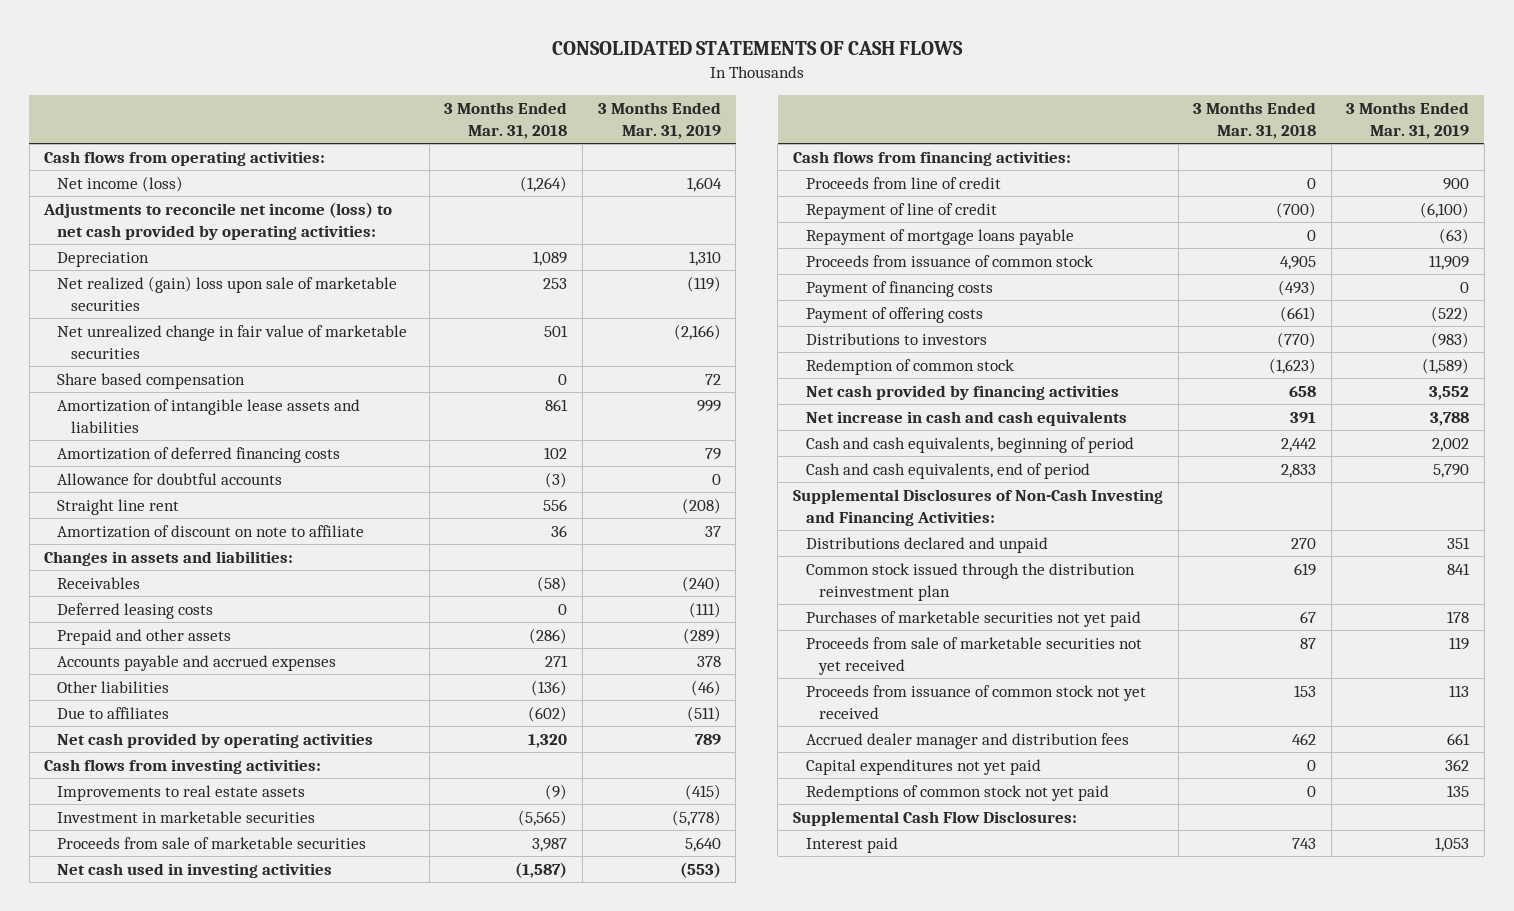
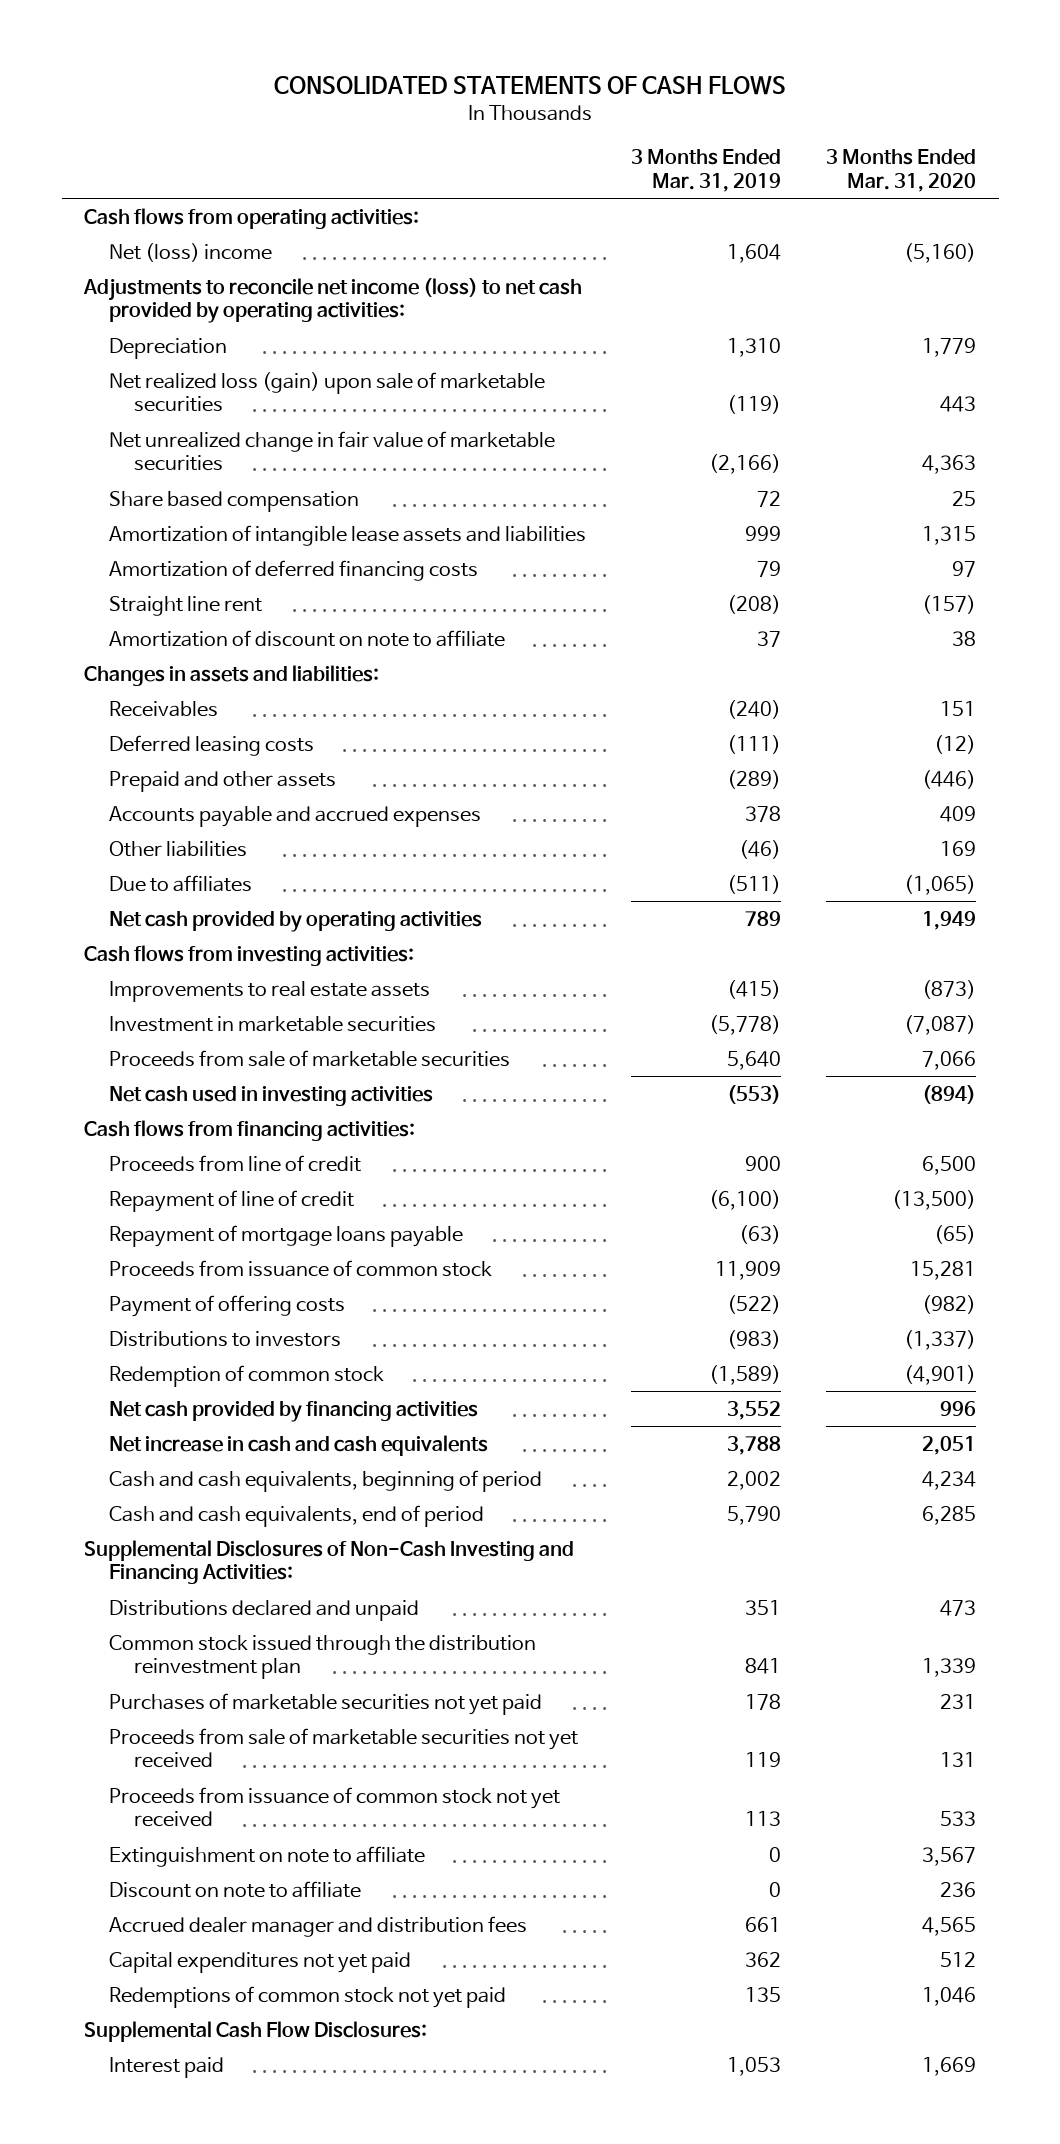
- | 3 Months Ended Mar. 31, 2018 | 3 Months Ended Mar. 31, 2019
+ | 3 Months Ended Mar. 31, 2019 | 3 Months Ended Mar. 31, 2020
- Net income (loss) | (1,264) | 1,604
+ Net (loss) income | 1,604 | (5,160)
- Net realized (gain) loss upon sale of marketable securities | 253 | (119)
+ Net realized loss (gain) upon sale of marketable securities | (119) | 443
- Allowance for doubtful accounts | (3) | 0
- Payment of financing costs | (493) | 0
+ Extinguishment on note to affiliate | 0 | 3,567
+ Discount on note to affiliate | 0 | 236

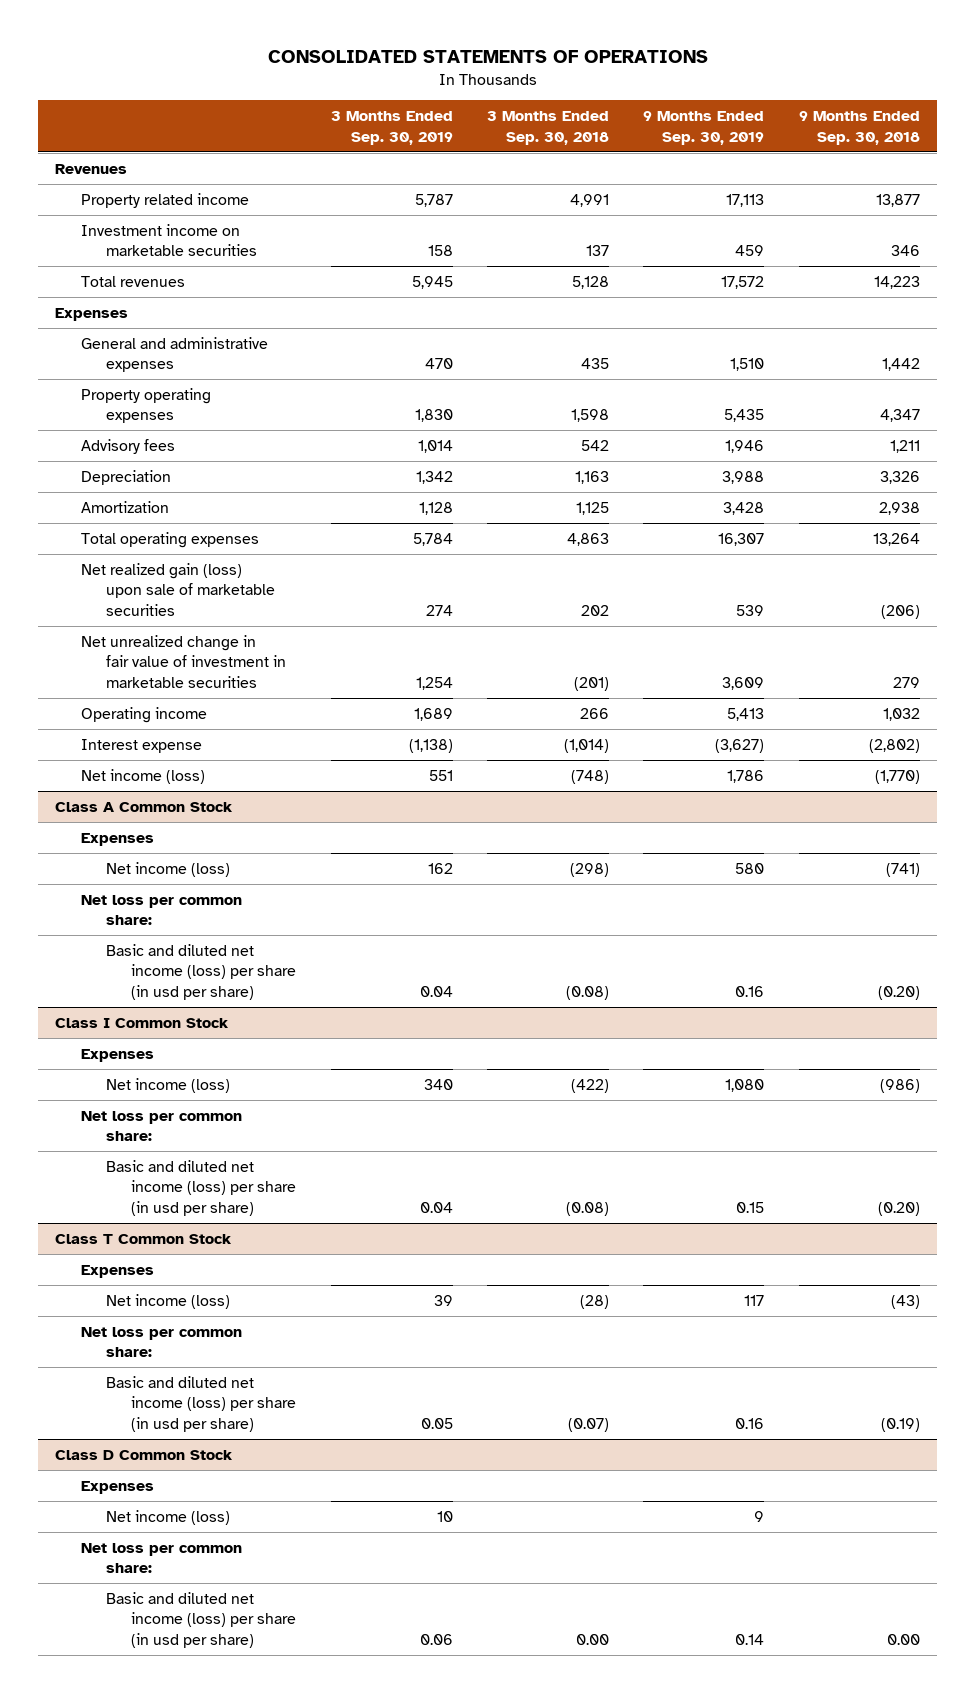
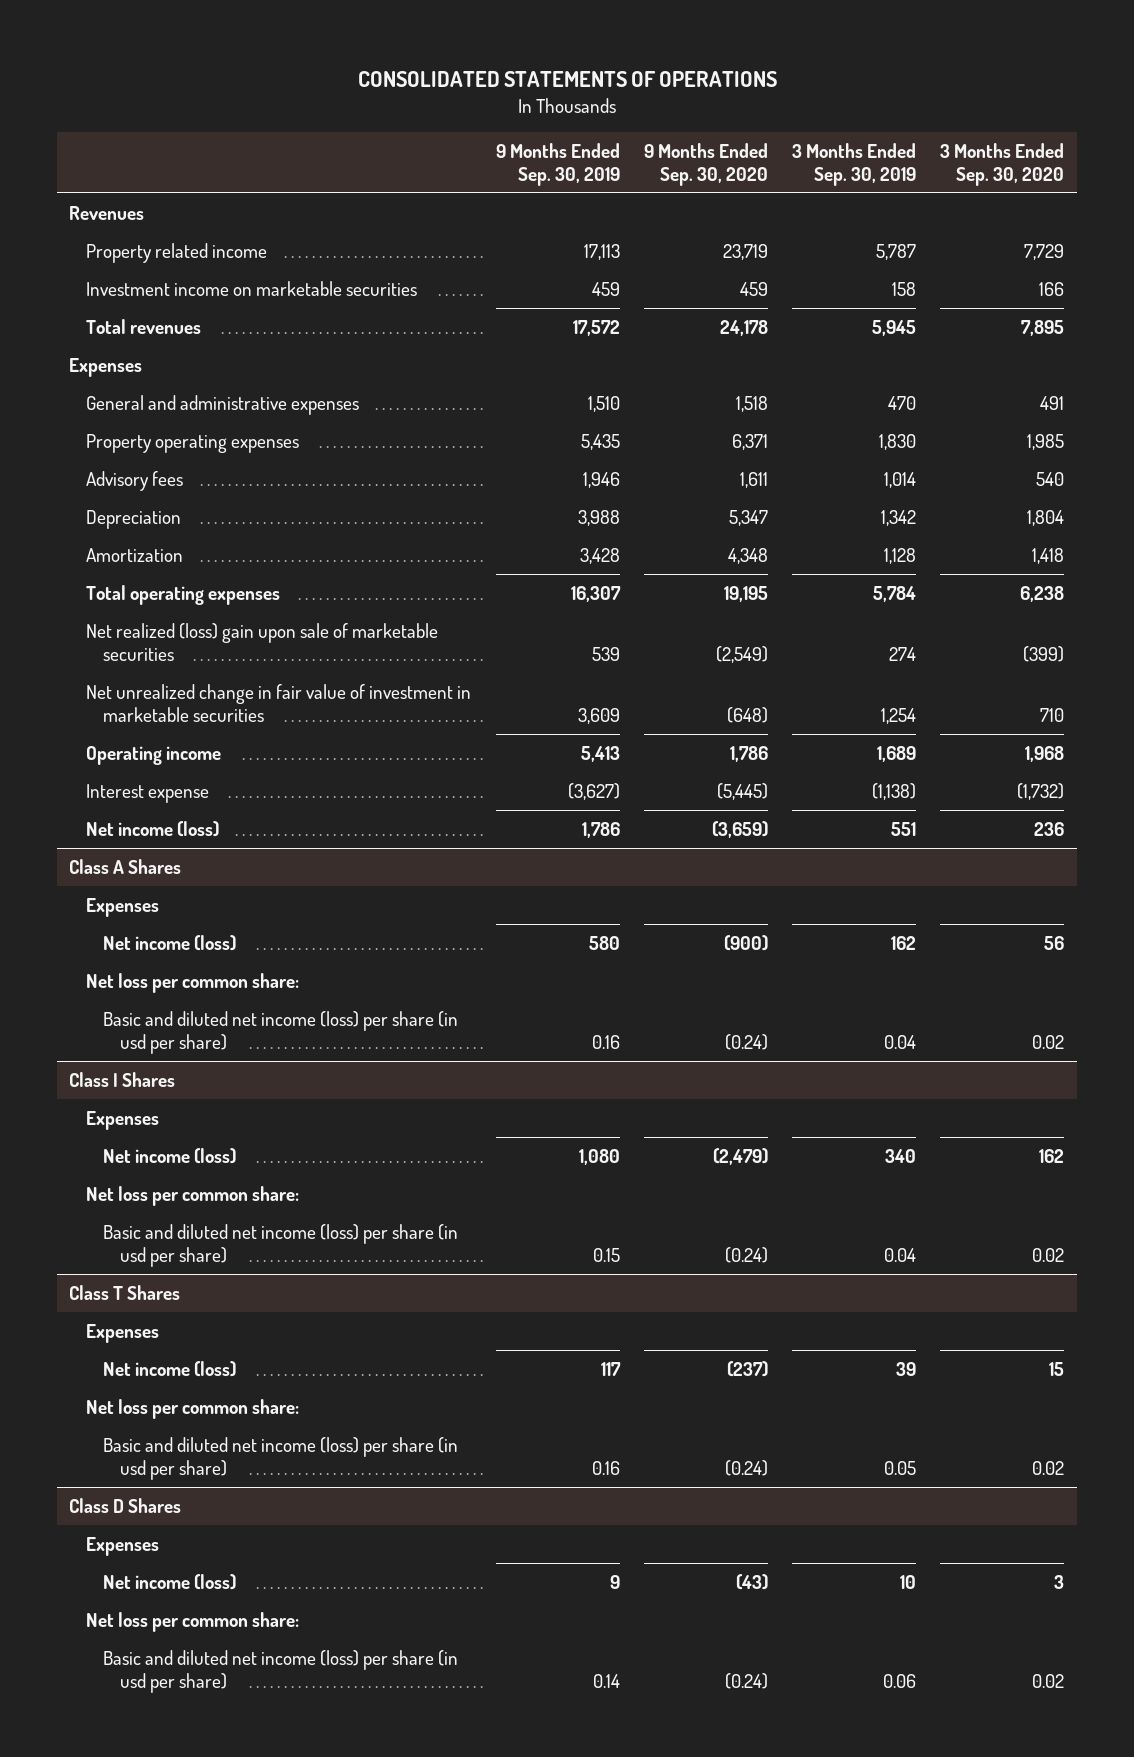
- | 3 Months Ended Sep. 30, 2019 | 3 Months Ended Sep. 30, 2018 | 9 Months Ended Sep. 30, 2019 | 9 Months Ended Sep. 30, 2018
+ | 9 Months Ended Sep. 30, 2019 | 9 Months Ended Sep. 30, 2020 | 3 Months Ended Sep. 30, 2019 | 3 Months Ended Sep. 30, 2020
- Net realized gain (loss) upon sale of marketable securities | 274 | 202 | 539 | (206)
+ Net realized (loss) gain upon sale of marketable securities | 539 | (2,549) | 274 | (399)
- Class A Common Stock
+ Class A Shares
- Class I Common Stock
+ Class I Shares
- Class T Common Stock
+ Class T Shares
- Class D Common Stock
+ Class D Shares

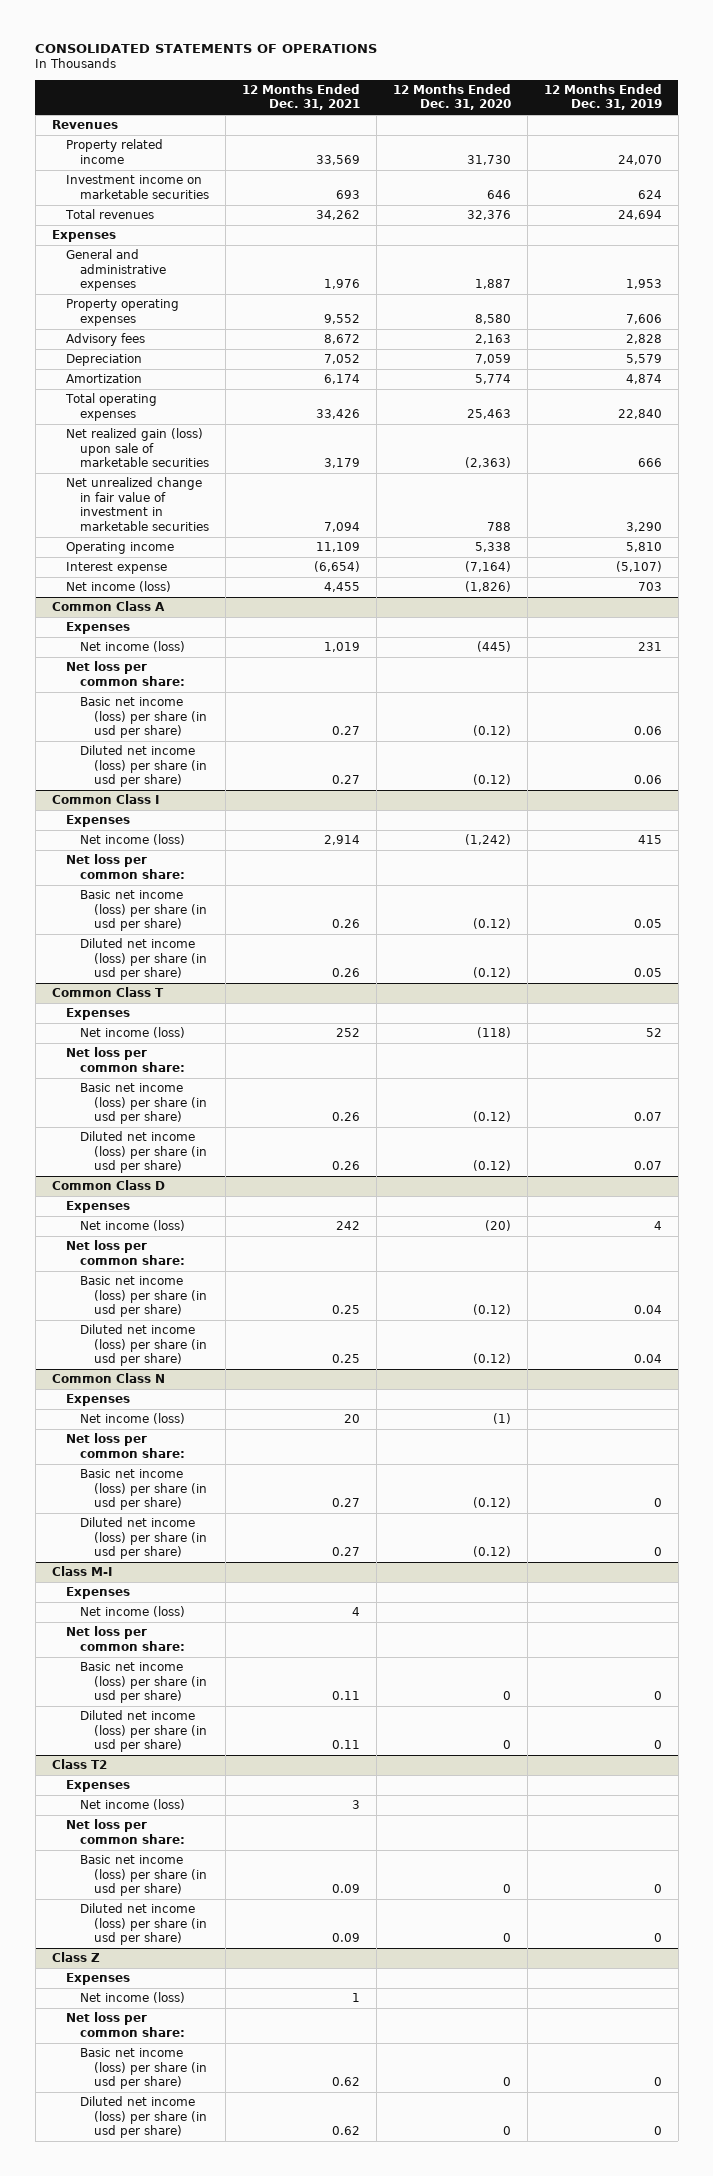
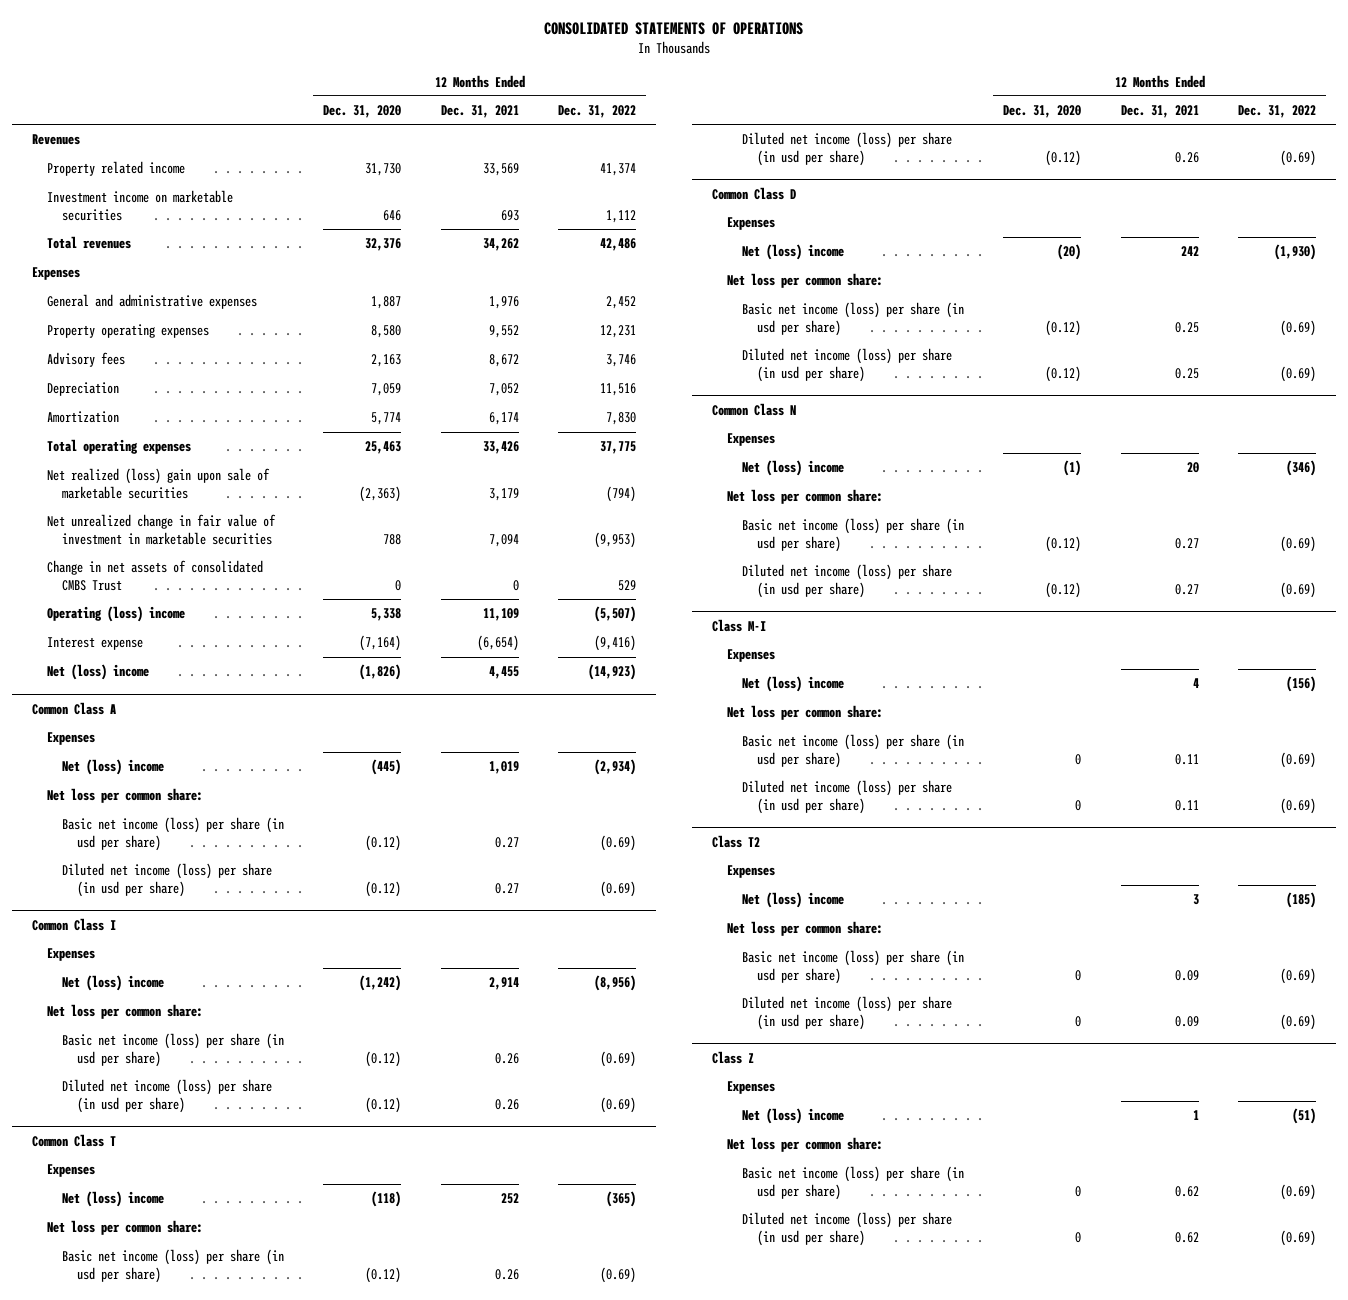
- | 12 Months Ended Dec. 31, 2021 | 12 Months Ended Dec. 31, 2020 | 12 Months Ended Dec. 31, 2019
+ | 12 Months Ended Dec. 31, 2020 | 12 Months Ended Dec. 31, 2021 | 12 Months Ended Dec. 31, 2022
- Net realized gain (loss) upon sale of marketable securities | 3,179 | (2,363) | 666
+ Net realized (loss) gain upon sale of marketable securities | (2,363) | 3,179 | (794)
- Operating income | 11,109 | 5,338 | 5,810
+ Change in net assets of consolidated CMBS Trust | 0 | 0 | 529
+ Operating (loss) income | 5,338 | 11,109 | (5,507)
- Net income (loss) | 4,455 | (1,826) | 703
+ Net (loss) income | (1,826) | 4,455 | (14,923)
@ Common Class A
- Net income (loss) | 1,019 | (445) | 231
+ Net (loss) income | (445) | 1,019 | (2,934)
@ Common Class I
- Net income (loss) | 2,914 | (1,242) | 415
+ Net (loss) income | (1,242) | 2,914 | (8,956)
@ Common Class T
- Net income (loss) | 252 | (118) | 52
+ Net (loss) income | (118) | 252 | (365)
@ Common Class D
- Net income (loss) | 242 | (20) | 4
+ Net (loss) income | (20) | 242 | (1,930)
@ Common Class N
- Net income (loss) | 20 | (1) |
+ Net (loss) income | (1) | 20 | (346)
@ Class M-I
- Net income (loss) | 4 | |
+ Net (loss) income | | 4 | (156)
@ Class T2
- Net income (loss) | 3 | |
+ Net (loss) income | | 3 | (185)
@ Class Z
- Net income (loss) | 1 | |
+ Net (loss) income | | 1 | (51)

